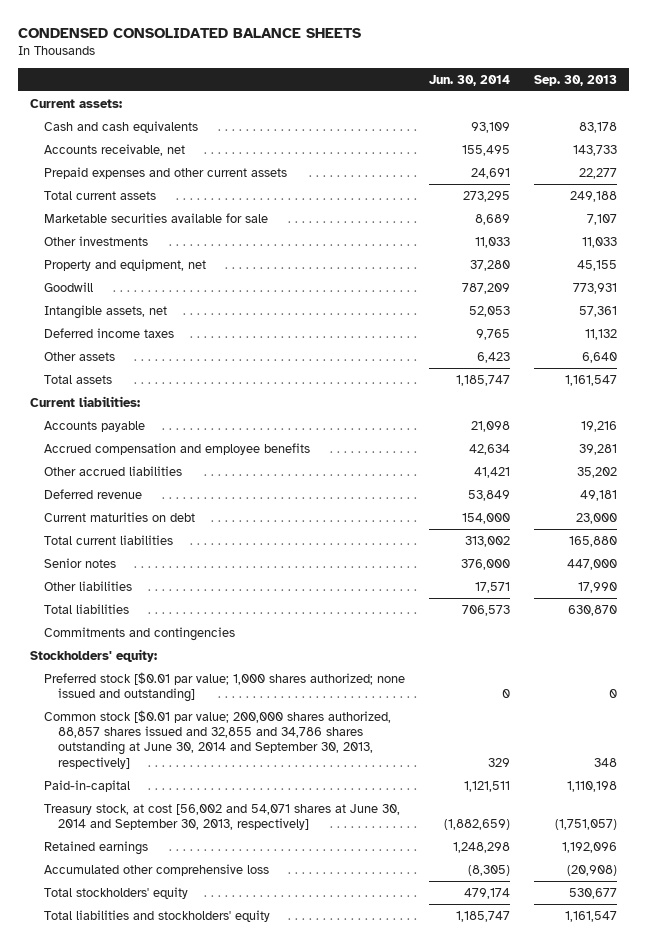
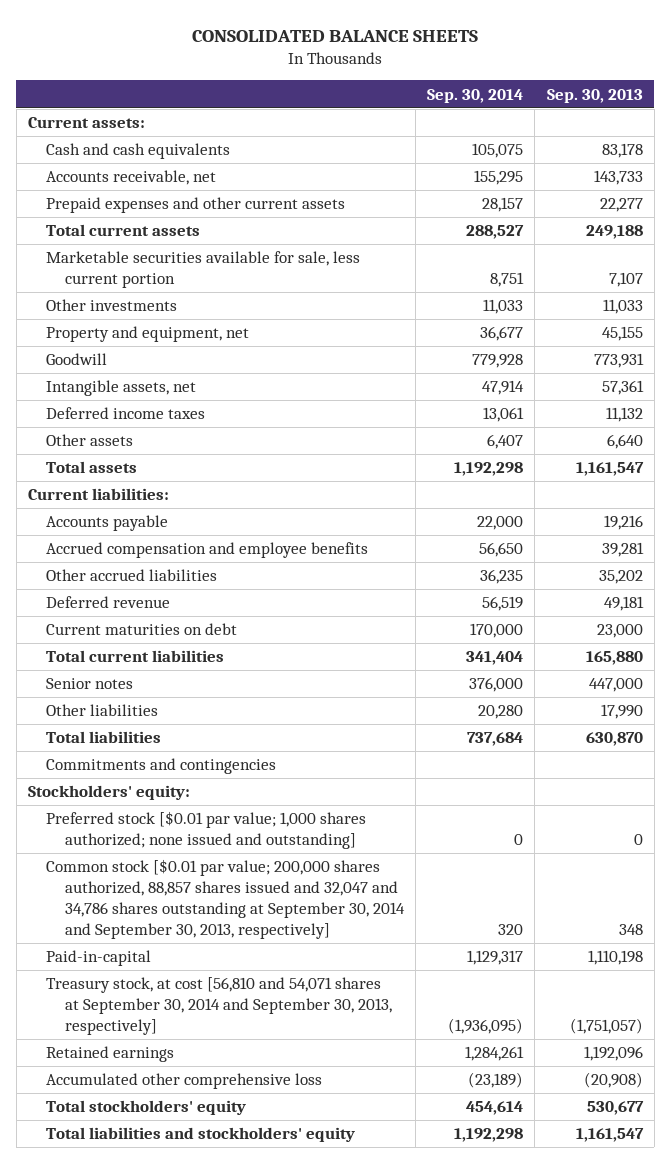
- CONDENSED CONSOLIDATED BALANCE SHEETS
+ CONSOLIDATED BALANCE SHEETS
- | Jun. 30, 2014 | Sep. 30, 2013
+ | Sep. 30, 2014 | Sep. 30, 2013
- Marketable securities available for sale | 8,689 | 7,107
+ Marketable securities available for sale, less current portion | 8,751 | 7,107
- Common stock [$0.01 par value; 200,000 shares authorized, 88,857 shares issued and 32,855 and 34,786 shares outstanding at June 30, 2014 and September 30, 2013, respectively] | 329 | 348
+ Common stock [$0.01 par value; 200,000 shares authorized, 88,857 shares issued and 32,047 and 34,786 shares outstanding at September 30, 2014 and September 30, 2013, respectively] | 320 | 348
- Treasury stock, at cost [56,002 and 54,071 shares at June 30, 2014 and September 30, 2013, respectively] | (1,882,659) | (1,751,057)
+ Treasury stock, at cost [56,810 and 54,071 shares at September 30, 2014 and September 30, 2013, respectively] | (1,936,095) | (1,751,057)

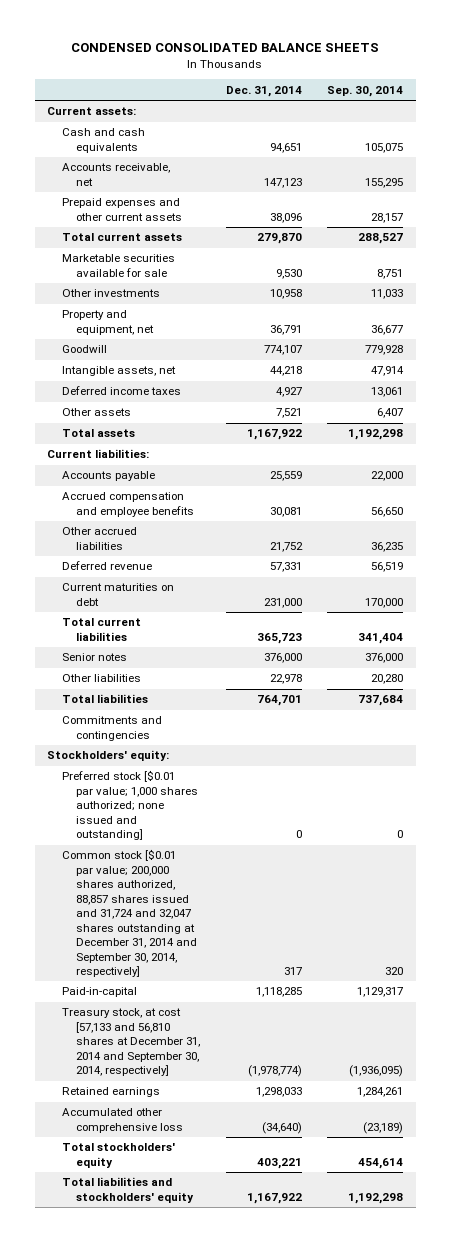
- CONSOLIDATED BALANCE SHEETS
+ CONDENSED CONSOLIDATED BALANCE SHEETS
- | Sep. 30, 2014 | Sep. 30, 2013
+ | Dec. 31, 2014 | Sep. 30, 2014
- Marketable securities available for sale, less current portion | 8,751 | 7,107
+ Marketable securities available for sale | 9,530 | 8,751
- Common stock [$0.01 par value; 200,000 shares authorized, 88,857 shares issued and 32,047 and 34,786 shares outstanding at September 30, 2014 and September 30, 2013, respectively] | 320 | 348
+ Common stock [$0.01 par value; 200,000 shares authorized, 88,857 shares issued and 31,724 and 32,047 shares outstanding at December 31, 2014 and September 30, 2014, respectively] | 317 | 320
- Treasury stock, at cost [56,810 and 54,071 shares at September 30, 2014 and September 30, 2013, respectively] | (1,936,095) | (1,751,057)
+ Treasury stock, at cost [57,133 and 56,810 shares at December 31, 2014 and September 30, 2014, respectively] | (1,978,774) | (1,936,095)

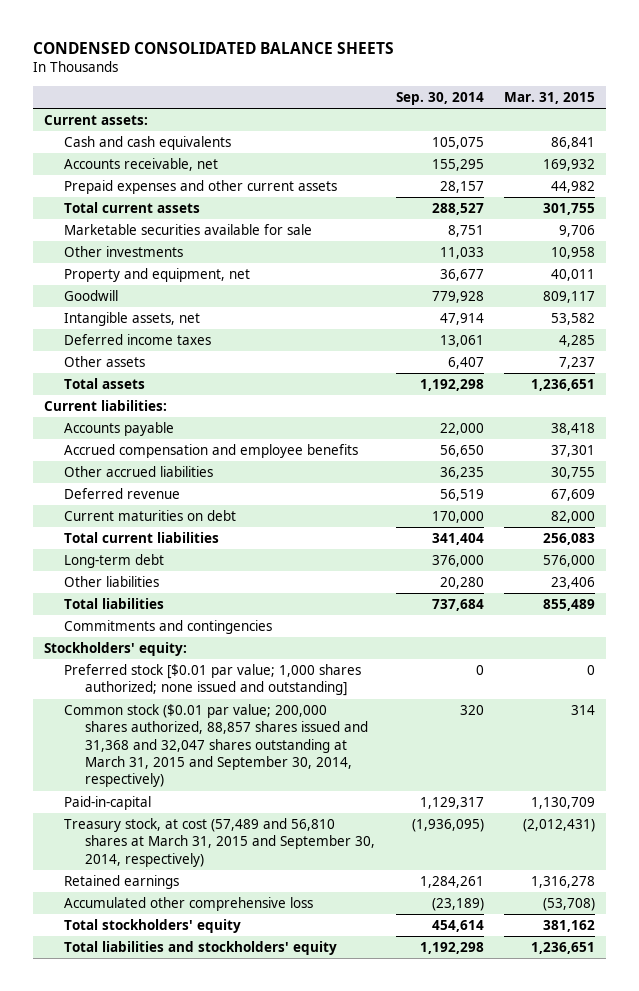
- | Dec. 31, 2014 | Sep. 30, 2014
+ | Sep. 30, 2014 | Mar. 31, 2015
- Senior notes | 376,000 | 376,000
+ Long-term debt | 376,000 | 576,000
- Common stock [$0.01 par value; 200,000 shares authorized, 88,857 shares issued and 31,724 and 32,047 shares outstanding at December 31, 2014 and September 30, 2014, respectively] | 317 | 320
+ Common stock ($0.01 par value; 200,000 shares authorized, 88,857 shares issued and 31,368 and 32,047 shares outstanding at March 31, 2015 and September 30, 2014, respectively) | 320 | 314
- Treasury stock, at cost [57,133 and 56,810 shares at December 31, 2014 and September 30, 2014, respectively] | (1,978,774) | (1,936,095)
+ Treasury stock, at cost (57,489 and 56,810 shares at March 31, 2015 and September 30, 2014, respectively) | (1,936,095) | (2,012,431)

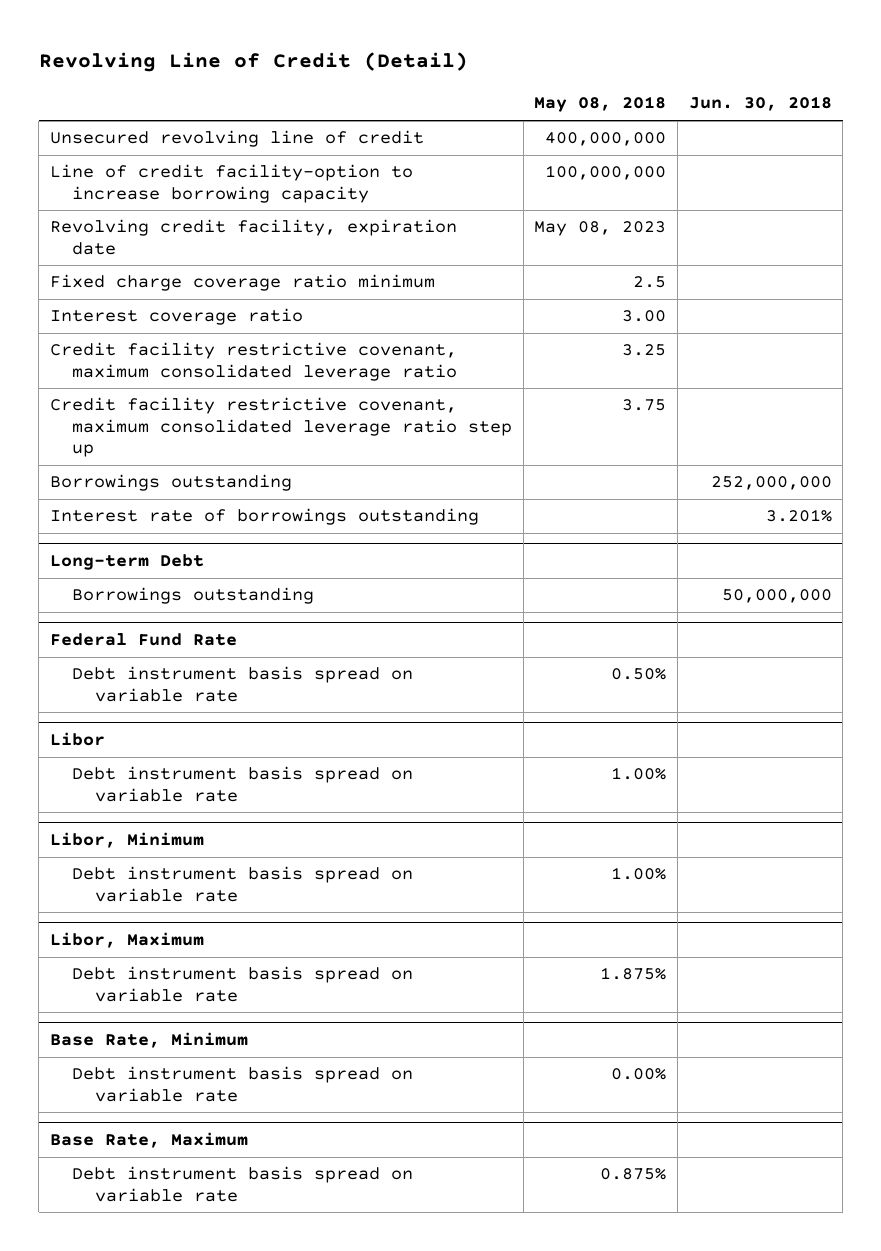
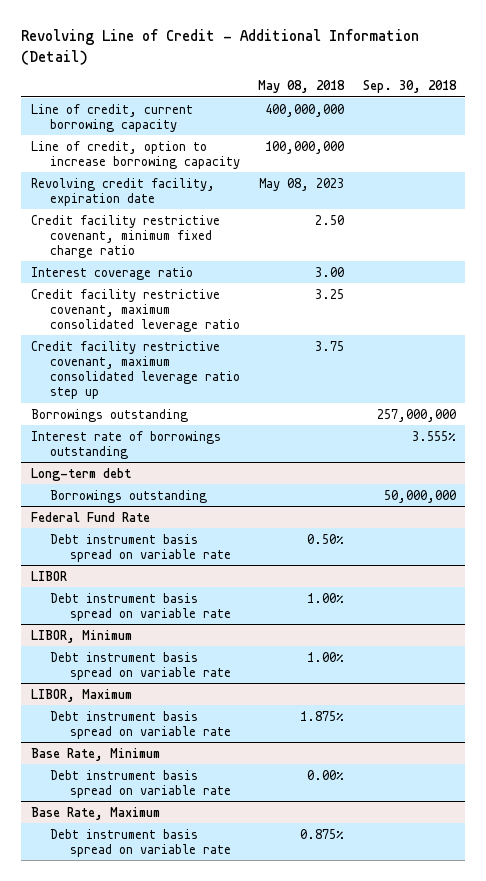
- Revolving Line of Credit (Detail)
+ Revolving Line of Credit - Additional Information (Detail)
- | May 08, 2018 | Jun. 30, 2018
+ | May 08, 2018 | Sep. 30, 2018
- Unsecured revolving line of credit | 400,000,000 |
- Line of credit facility-option to increase borrowing capacity | 100,000,000 |
+ Line of credit, current borrowing capacity | 400,000,000 |
+ Line of credit, option to increase borrowing capacity | 100,000,000 |
- Fixed charge coverage ratio minimum | 2.5 |
+ Credit facility restrictive covenant, minimum fixed charge ratio | 2.50 |
- Long-term Debt
+ Long-term debt
- Libor
+ LIBOR
- Libor, Minimum
+ LIBOR, Minimum
- Libor, Maximum
+ LIBOR, Maximum

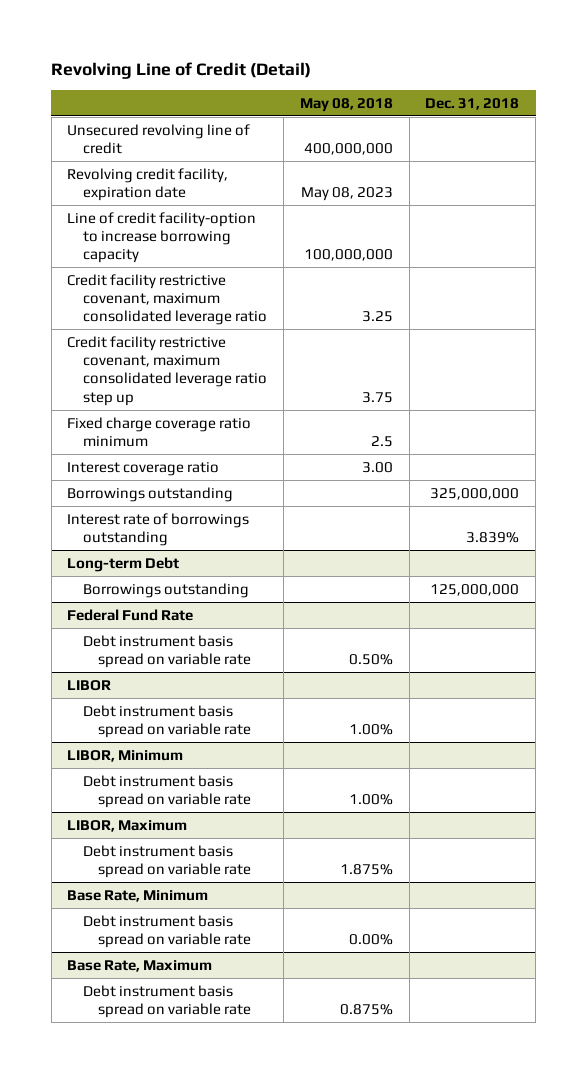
- Revolving Line of Credit - Additional Information (Detail)
+ Revolving Line of Credit (Detail)
- | May 08, 2018 | Sep. 30, 2018
+ | May 08, 2018 | Dec. 31, 2018
- Line of credit, current borrowing capacity | 400,000,000 |
- Line of credit, option to increase borrowing capacity | 100,000,000 |
+ Unsecured revolving line of credit | 400,000,000 |
- Credit facility restrictive covenant, minimum fixed charge ratio | 2.50 |
+ Line of credit facility-option to increase borrowing capacity | 100,000,000 |
+ Fixed charge coverage ratio minimum | 2.5 |
moved down: Interest coverage ratio | 3.00 |
- Long-term debt
+ Long-term Debt

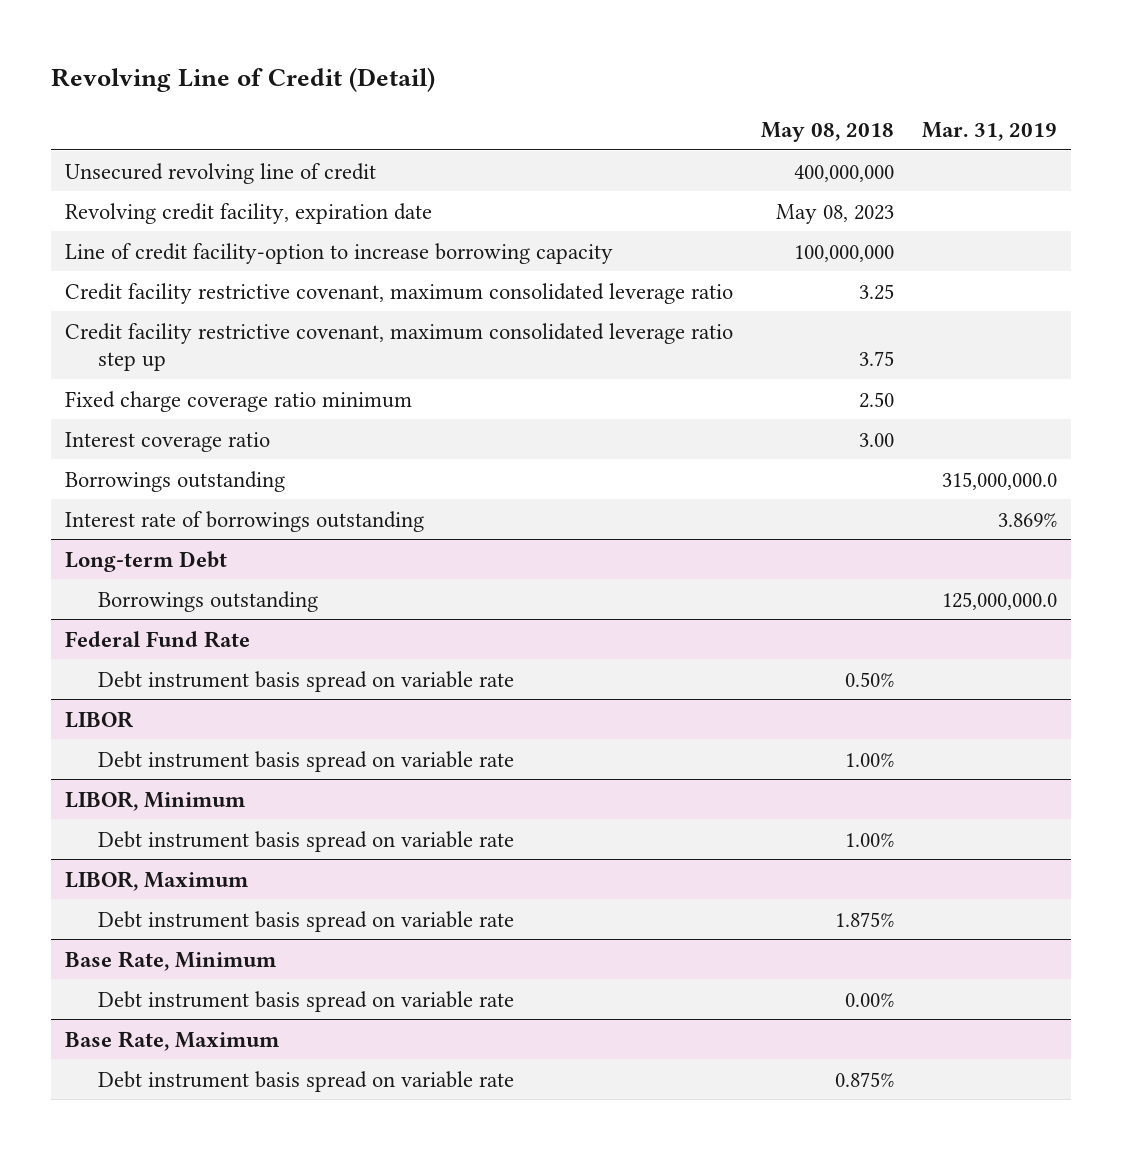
- | May 08, 2018 | Dec. 31, 2018
+ | May 08, 2018 | Mar. 31, 2019
- Fixed charge coverage ratio minimum | 2.5 |
+ Fixed charge coverage ratio minimum | 2.50 |

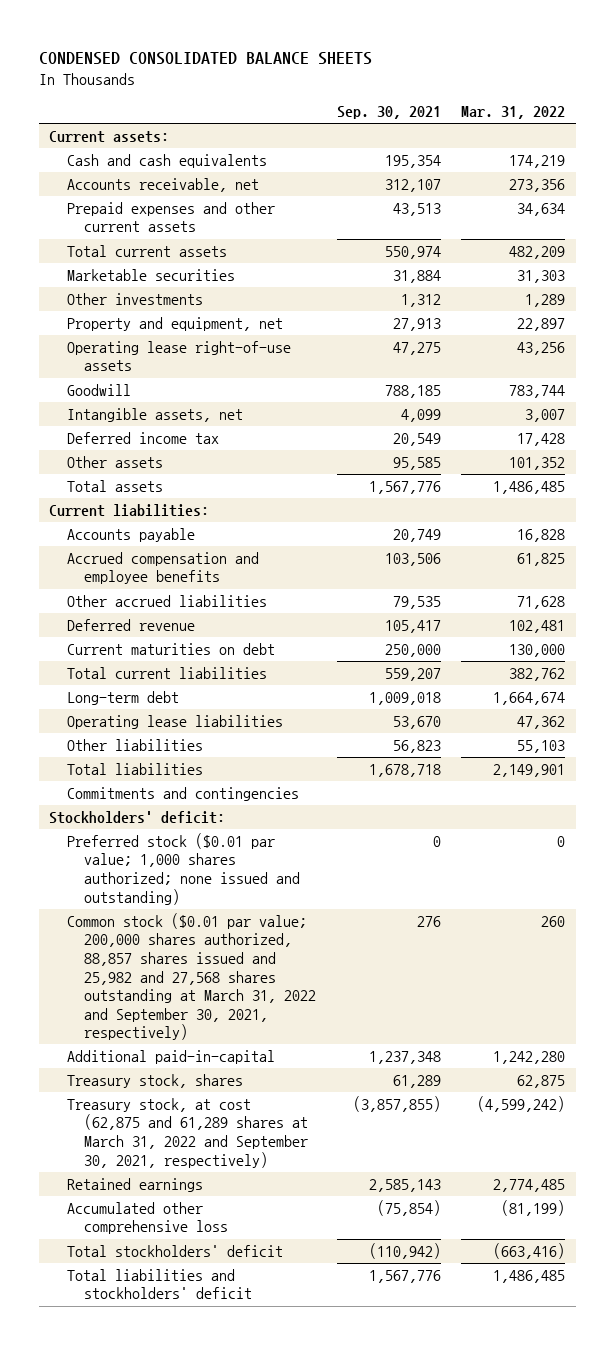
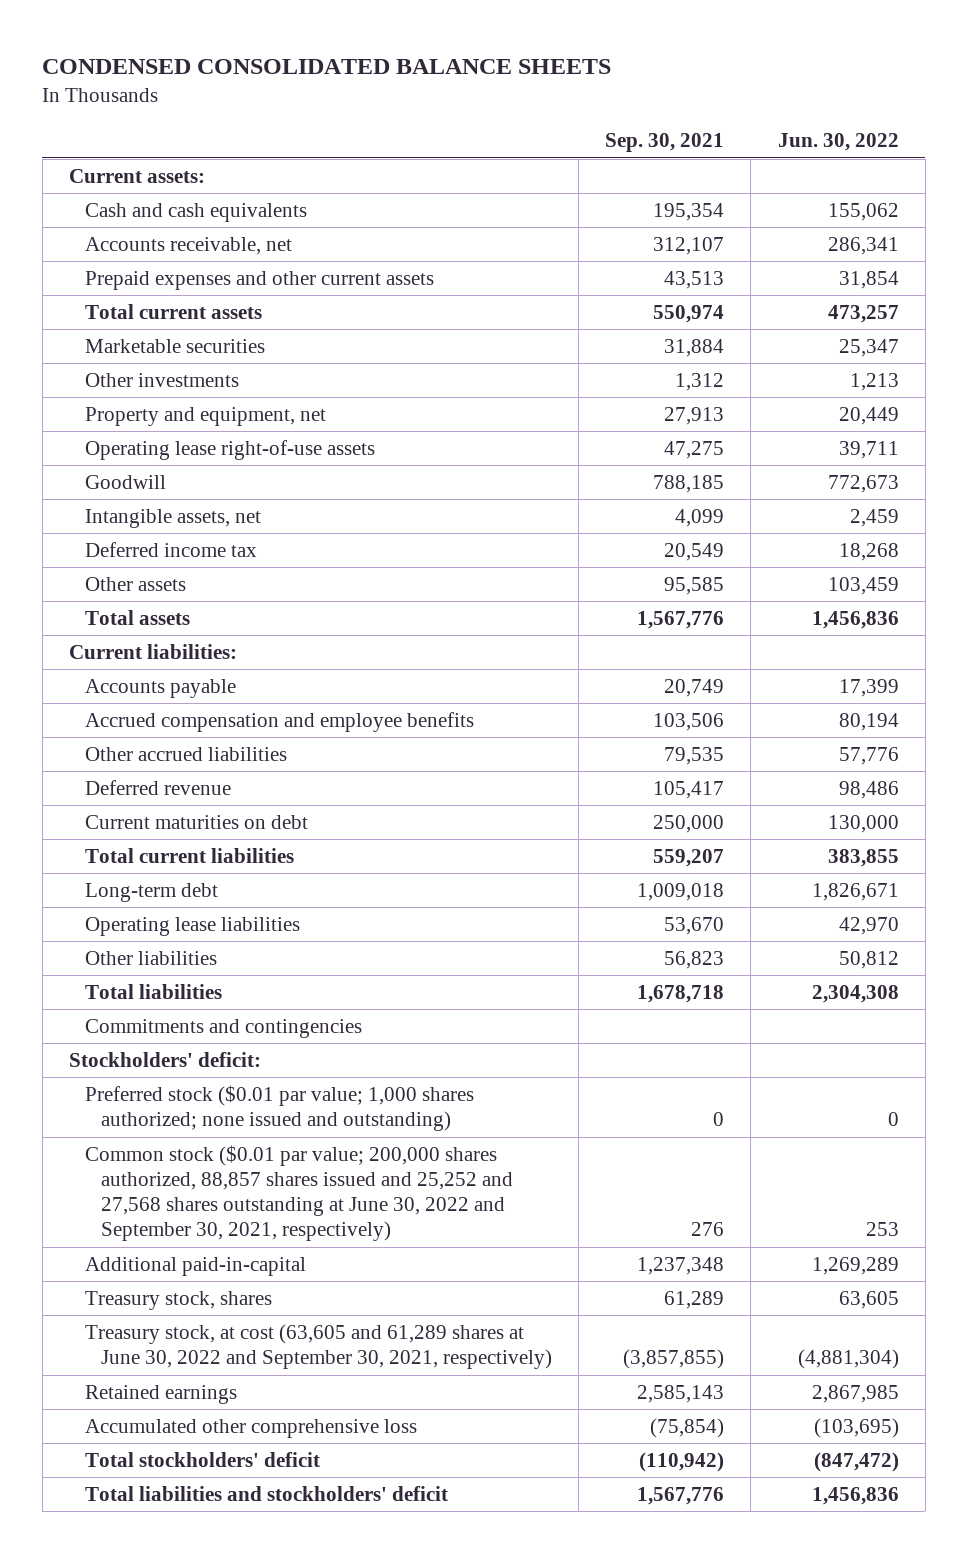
- | Sep. 30, 2021 | Mar. 31, 2022
+ | Sep. 30, 2021 | Jun. 30, 2022
- Common stock ($0.01 par value; 200,000 shares authorized, 88,857 shares issued and 25,982 and 27,568 shares outstanding at March 31, 2022 and September 30, 2021, respectively) | 276 | 260
+ Common stock ($0.01 par value; 200,000 shares authorized, 88,857 shares issued and 25,252 and 27,568 shares outstanding at June 30, 2022 and September 30, 2021, respectively) | 276 | 253
- Treasury stock, at cost (62,875 and 61,289 shares at March 31, 2022 and September 30, 2021, respectively) | (3,857,855) | (4,599,242)
+ Treasury stock, at cost (63,605 and 61,289 shares at June 30, 2022 and September 30, 2021, respectively) | (3,857,855) | (4,881,304)

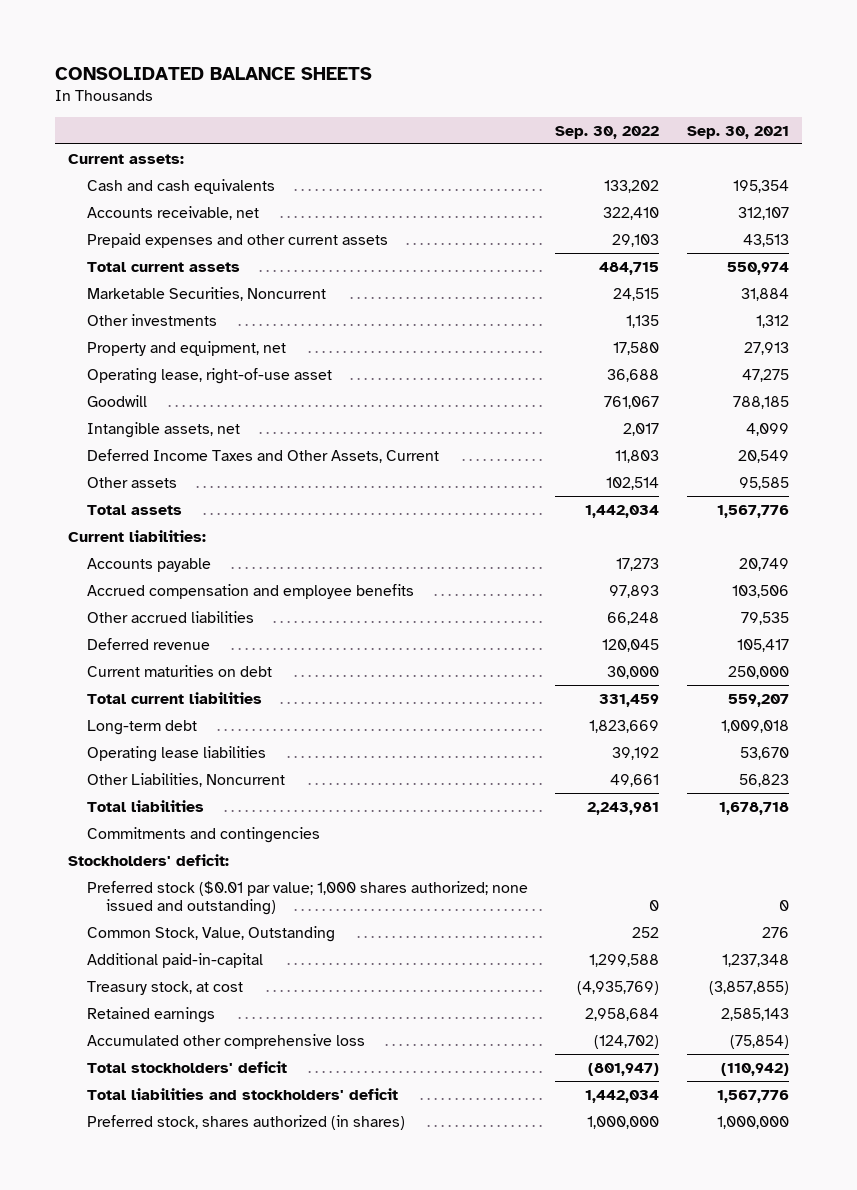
- CONDENSED CONSOLIDATED BALANCE SHEETS
+ CONSOLIDATED BALANCE SHEETS
- | Sep. 30, 2021 | Jun. 30, 2022
+ | Sep. 30, 2022 | Sep. 30, 2021
- Marketable securities | 31,884 | 25,347
+ Marketable Securities, Noncurrent | 24,515 | 31,884
- Operating lease right-of-use assets | 47,275 | 39,711
+ Operating lease, right-of-use asset | 36,688 | 47,275
- Deferred income tax | 20,549 | 18,268
+ Deferred Income Taxes and Other Assets, Current | 11,803 | 20,549
- Other liabilities | 56,823 | 50,812
+ Other Liabilities, Noncurrent | 49,661 | 56,823
- Common stock ($0.01 par value; 200,000 shares authorized, 88,857 shares issued and 25,252 and 27,568 shares outstanding at June 30, 2022 and September 30, 2021, respectively) | 276 | 253
+ Common Stock, Value, Outstanding | 252 | 276
- Treasury stock, shares | 61,289 | 63,605
- Treasury stock, at cost (63,605 and 61,289 shares at June 30, 2022 and September 30, 2021, respectively) | (3,857,855) | (4,881,304)
+ Treasury stock, at cost | (4,935,769) | (3,857,855)
+ Preferred stock, shares authorized (in shares) | 1,000,000 | 1,000,000

